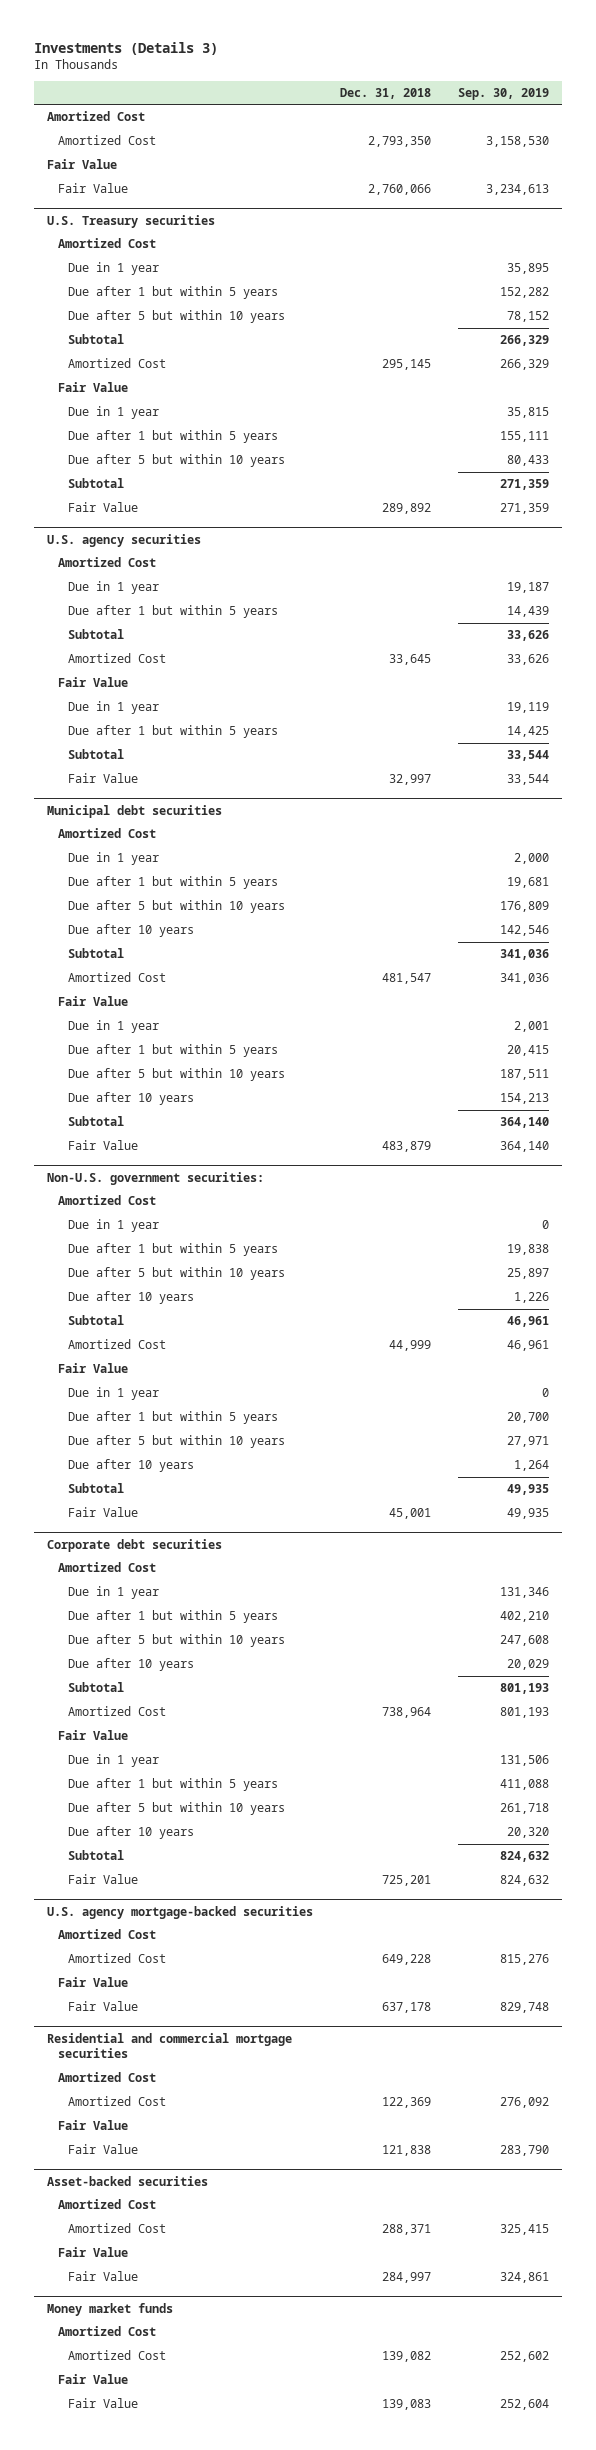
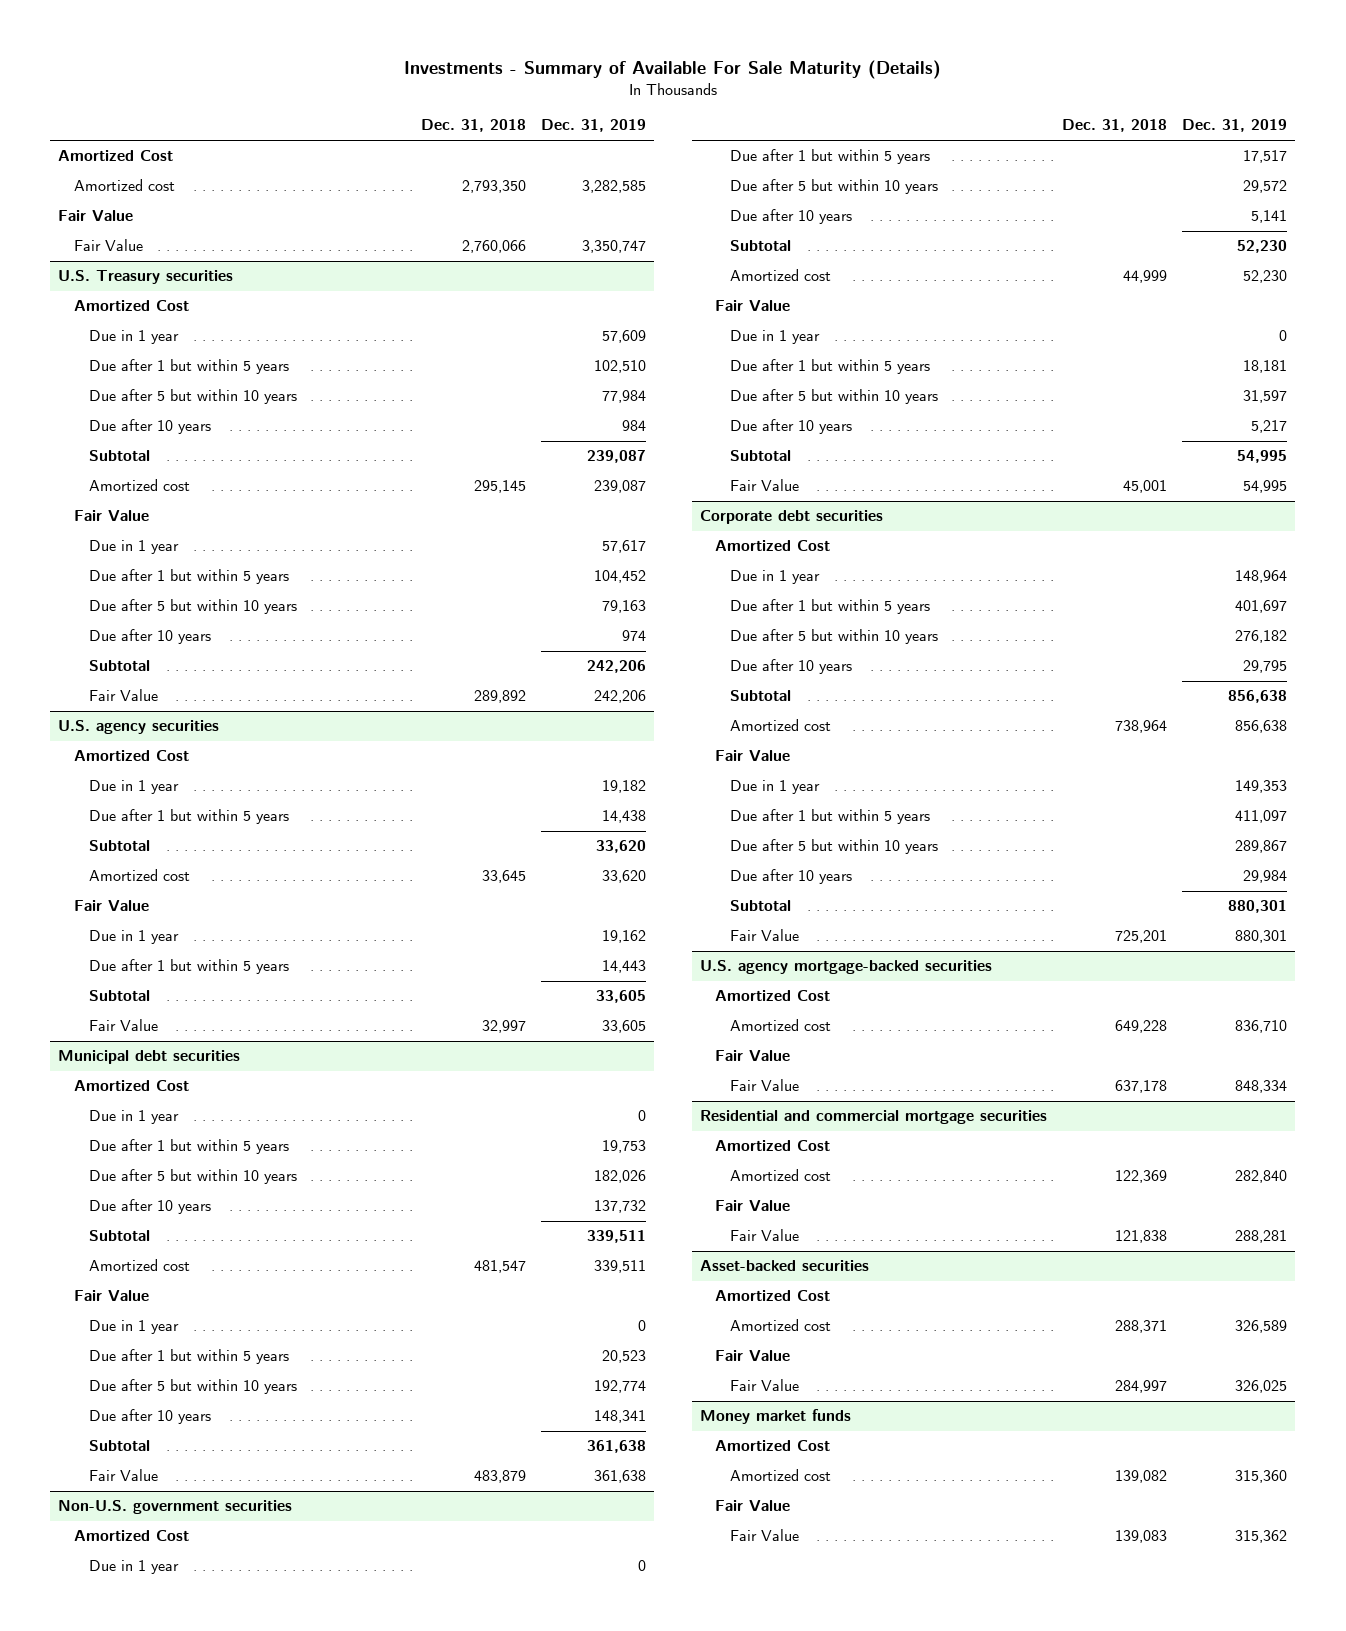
- Investments (Details 3)
+ Investments - Summary of Available For Sale Maturity (Details)
- | Dec. 31, 2018 | Sep. 30, 2019
+ | Dec. 31, 2018 | Dec. 31, 2019
- Amortized Cost | 2,793,350 | 3,158,530
+ Amortized cost | 2,793,350 | 3,282,585
@ U.S. Treasury securities
+ Due after 10 years | | 984
- Amortized Cost | 295,145 | 266,329
+ Amortized cost | 295,145 | 239,087
+ Due after 10 years | | 974
@ U.S. agency securities
- Amortized Cost | 33,645 | 33,626
+ Amortized cost | 33,645 | 33,620
@ Municipal debt securities
- Amortized Cost | 481,547 | 341,036
+ Amortized cost | 481,547 | 339,511
- Non-U.S. government securities:
+ Non-U.S. government securities
- Amortized Cost | 44,999 | 46,961
+ Amortized cost | 44,999 | 52,230
@ Corporate debt securities
- Amortized Cost | 738,964 | 801,193
+ Amortized cost | 738,964 | 856,638
@ U.S. agency mortgage-backed securities
- Amortized Cost | 649,228 | 815,276
+ Amortized cost | 649,228 | 836,710
@ Residential and commercial mortgage securities
- Amortized Cost | 122,369 | 276,092
+ Amortized cost | 122,369 | 282,840
@ Asset-backed securities
- Amortized Cost | 288,371 | 325,415
+ Amortized cost | 288,371 | 326,589
@ Money market funds
- Amortized Cost | 139,082 | 252,602
+ Amortized cost | 139,082 | 315,360

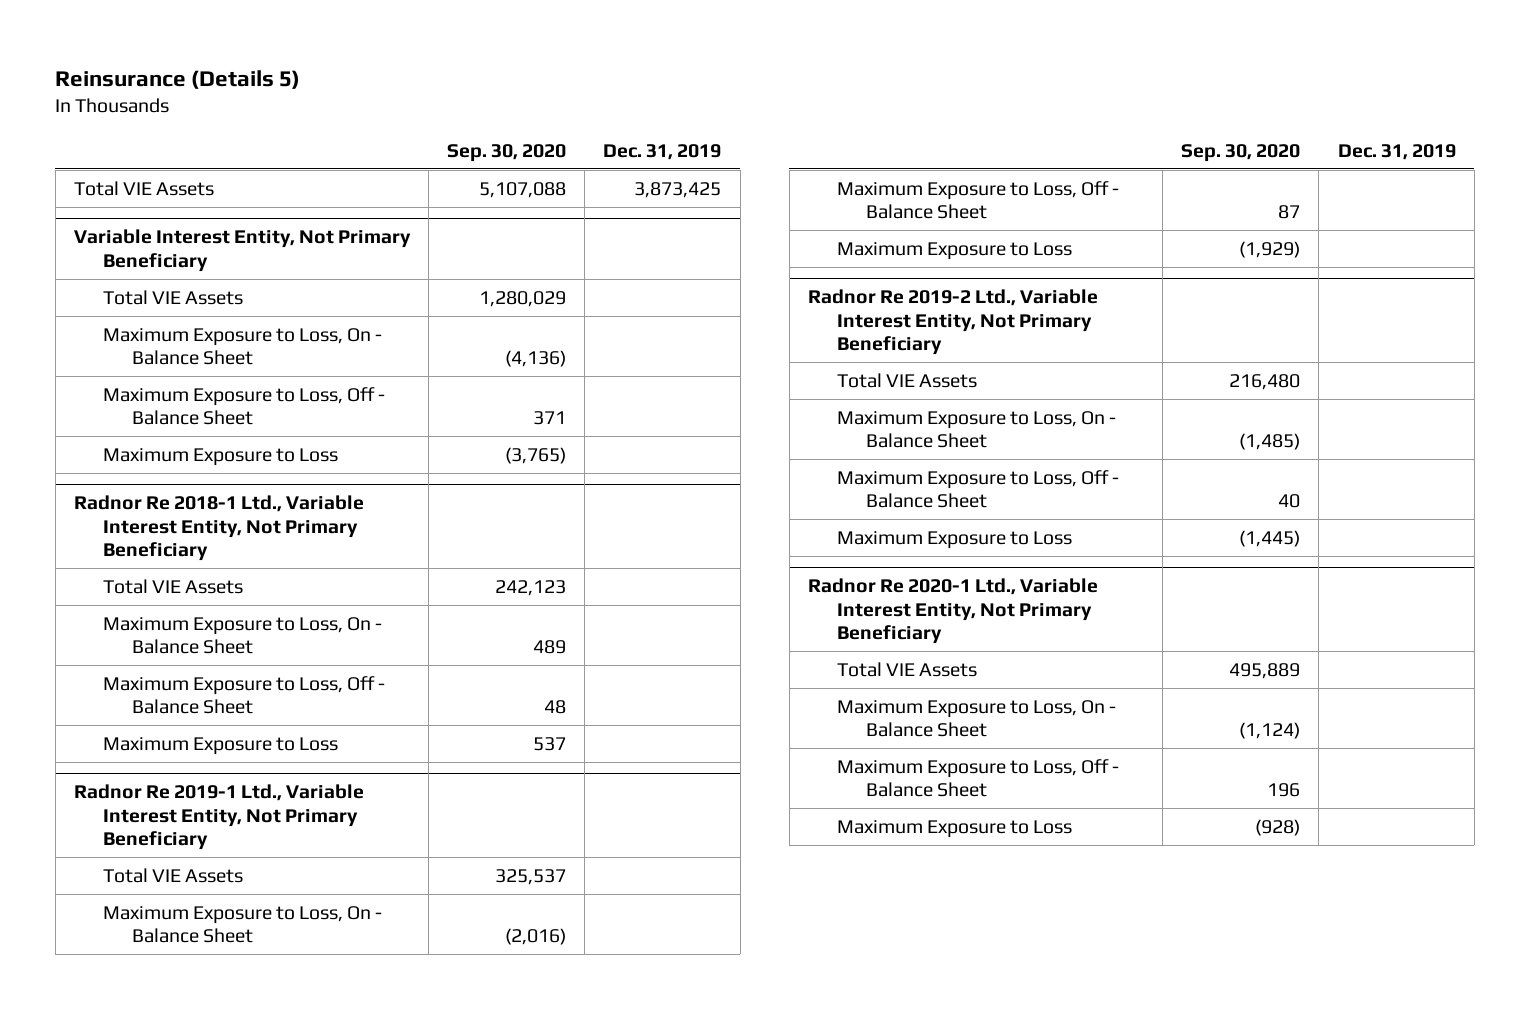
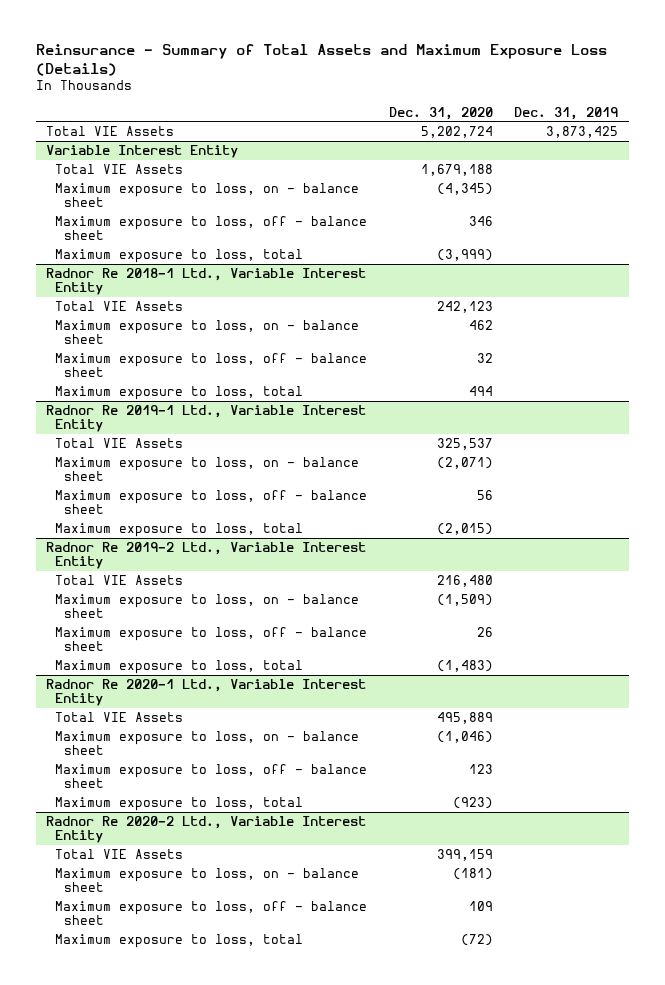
- Reinsurance (Details 5)
+ Reinsurance - Summary of Total Assets and Maximum Exposure Loss (Details)
- | Sep. 30, 2020 | Dec. 31, 2019
+ | Dec. 31, 2020 | Dec. 31, 2019
- Variable Interest Entity, Not Primary Beneficiary
- Total VIE Assets | 1,280,029 |
- Maximum Exposure to Loss, On - Balance Sheet | (4,136) |
- Maximum Exposure to Loss, Off - Balance Sheet | 371 |
- Maximum Exposure to Loss | (3,765) |
- Radnor Re 2018-1 Ltd., Variable Interest Entity, Not Primary Beneficiary
+ Variable Interest Entity
+ Total VIE Assets | 1,679,188 |
+ Maximum exposure to loss, on - balance sheet | (4,345) |
+ Maximum exposure to loss, off - balance sheet | 346 |
+ Maximum exposure to loss, total | (3,999) |
+ Radnor Re 2018-1 Ltd., Variable Interest Entity
- Maximum Exposure to Loss, On - Balance Sheet | 489 |
- Maximum Exposure to Loss, Off - Balance Sheet | 48 |
- Maximum Exposure to Loss | 537 |
- Radnor Re 2019-1 Ltd., Variable Interest Entity, Not Primary Beneficiary
+ Maximum exposure to loss, on - balance sheet | 462 |
+ Maximum exposure to loss, off - balance sheet | 32 |
+ Maximum exposure to loss, total | 494 |
+ Radnor Re 2019-1 Ltd., Variable Interest Entity
- Maximum Exposure to Loss, On - Balance Sheet | (2,016) |
- Maximum Exposure to Loss, Off - Balance Sheet | 87 |
- Maximum Exposure to Loss | (1,929) |
- Radnor Re 2019-2 Ltd., Variable Interest Entity, Not Primary Beneficiary
+ Maximum exposure to loss, on - balance sheet | (2,071) |
+ Maximum exposure to loss, off - balance sheet | 56 |
+ Maximum exposure to loss, total | (2,015) |
+ Radnor Re 2019-2 Ltd., Variable Interest Entity
- Maximum Exposure to Loss, On - Balance Sheet | (1,485) |
- Maximum Exposure to Loss, Off - Balance Sheet | 40 |
- Maximum Exposure to Loss | (1,445) |
- Radnor Re 2020-1 Ltd., Variable Interest Entity, Not Primary Beneficiary
+ Maximum exposure to loss, on - balance sheet | (1,509) |
+ Maximum exposure to loss, off - balance sheet | 26 |
+ Maximum exposure to loss, total | (1,483) |
+ Radnor Re 2020-1 Ltd., Variable Interest Entity
- Maximum Exposure to Loss, On - Balance Sheet | (1,124) |
- Maximum Exposure to Loss, Off - Balance Sheet | 196 |
- Maximum Exposure to Loss | (928) |
+ Maximum exposure to loss, on - balance sheet | (1,046) |
+ Maximum exposure to loss, off - balance sheet | 123 |
+ Maximum exposure to loss, total | (923) |
+ Radnor Re 2020-2 Ltd., Variable Interest Entity
+ Total VIE Assets | 399,159 |
+ Maximum exposure to loss, on - balance sheet | (181) |
+ Maximum exposure to loss, off - balance sheet | 109 |
+ Maximum exposure to loss, total | (72) |

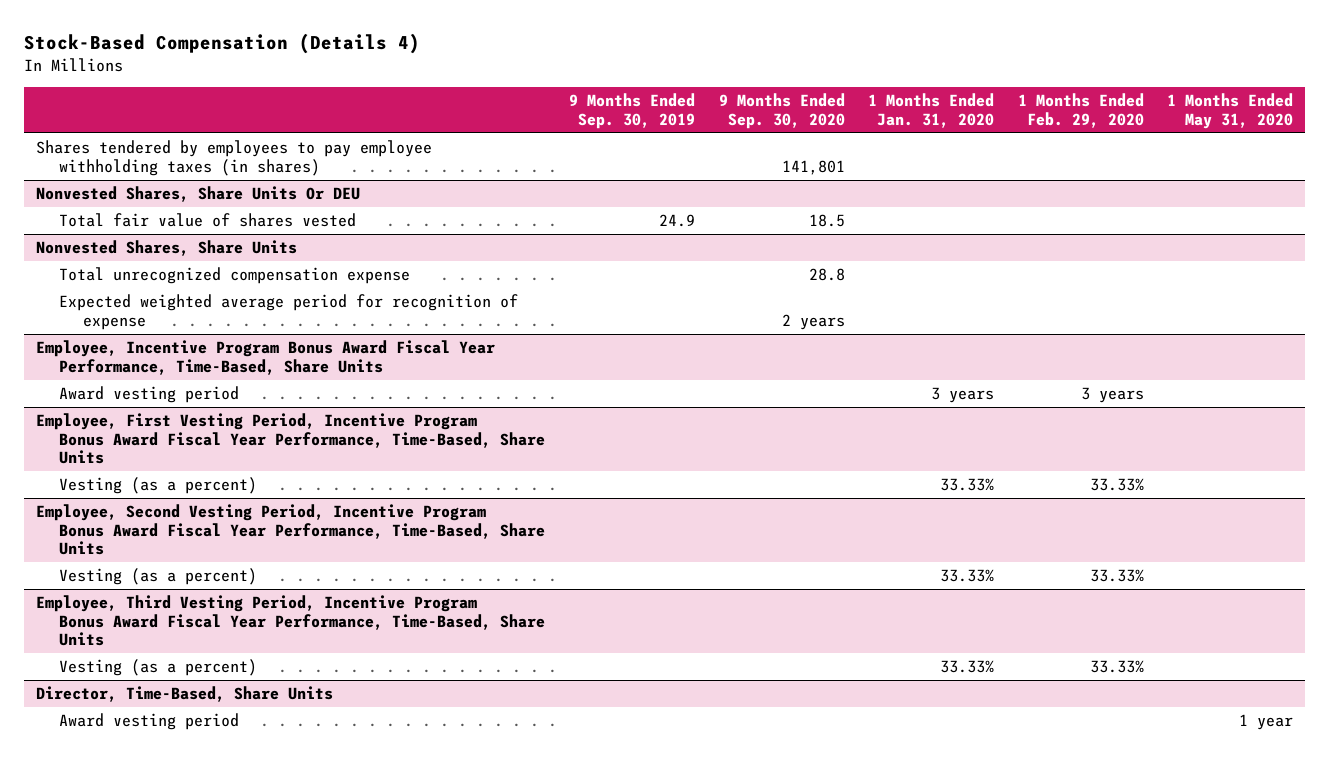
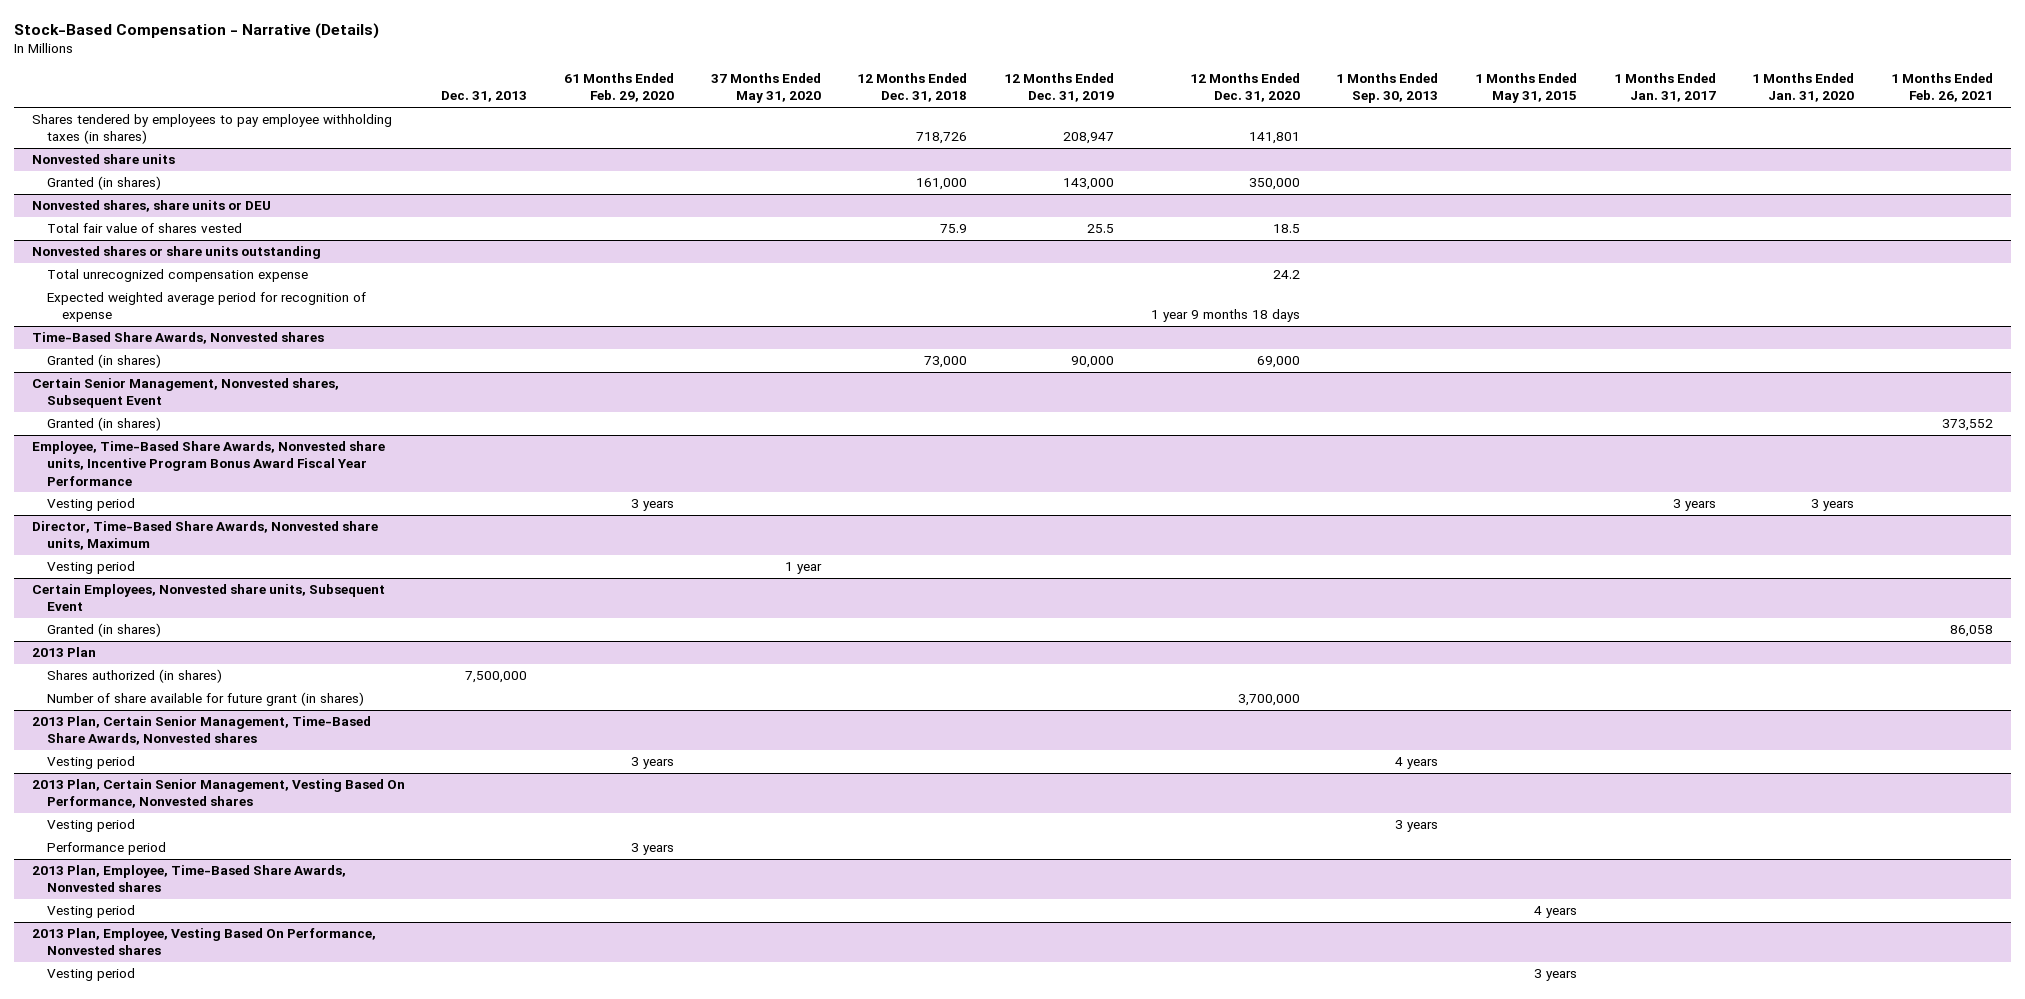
- Stock-Based Compensation (Details 4)
+ Stock-Based Compensation - Narrative (Details)
- | 9 Months Ended Sep. 30, 2019 | 9 Months Ended Sep. 30, 2020 | 1 Months Ended Jan. 31, 2020 | 1 Months Ended Feb. 29, 2020 | 1 Months Ended May 31, 2020
+ | Dec. 31, 2013 | 61 Months Ended Feb. 29, 2020 | 37 Months Ended May 31, 2020 | 12 Months Ended Dec. 31, 2018 | 12 Months Ended Dec. 31, 2019 | 12 Months Ended Dec. 31, 2020 | 1 Months Ended Sep. 30, 2013 | 1 Months Ended May 31, 2015 | 1 Months Ended Jan. 31, 2017 | 1 Months Ended Jan. 31, 2020 | 1 Months Ended Feb. 26, 2021
- Nonvested Shares, Share Units Or DEU
+ Nonvested share units
+ Granted (in shares) | | | | 161,000 | 143,000 | 350,000 | | | | |
+ Nonvested shares, share units or DEU
- Nonvested Shares, Share Units
+ Nonvested shares or share units outstanding
- Employee, Incentive Program Bonus Award Fiscal Year Performance, Time-Based, Share Units
- Award vesting period | | | 3 years | 3 years |
- Employee, First Vesting Period, Incentive Program Bonus Award Fiscal Year Performance, Time-Based, Share Units
- Vesting (as a percent) | | | 33.33% | 33.33% |
- Employee, Second Vesting Period, Incentive Program Bonus Award Fiscal Year Performance, Time-Based, Share Units
- Vesting (as a percent) | | | 33.33% | 33.33% |
- Employee, Third Vesting Period, Incentive Program Bonus Award Fiscal Year Performance, Time-Based, Share Units
- Vesting (as a percent) | | | 33.33% | 33.33% |
- Director, Time-Based, Share Units
- Award vesting period | | | | | 1 year
+ Time-Based Share Awards, Nonvested shares
+ Granted (in shares) | | | | 73,000 | 90,000 | 69,000 | | | | |
+ Certain Senior Management, Nonvested shares, Subsequent Event
+ Granted (in shares) | | | | | | | | | | | 373,552
+ Employee, Time-Based Share Awards, Nonvested share units, Incentive Program Bonus Award Fiscal Year Performance
+ Vesting period | | 3 years | | | | | | | 3 years | 3 years |
+ Director, Time-Based Share Awards, Nonvested share units, Maximum
+ Vesting period | | | 1 year | | | | | | | |
+ Certain Employees, Nonvested share units, Subsequent Event
+ Granted (in shares) | | | | | | | | | | | 86,058
+ 2013 Plan
+ Shares authorized (in shares) | 7,500,000 | | | | | | | | | |
+ Number of share available for future grant (in shares) | | | | | | 3,700,000 | | | | |
+ 2013 Plan, Certain Senior Management, Time-Based Share Awards, Nonvested shares
+ Vesting period | | 3 years | | | | | 4 years | | | |
+ 2013 Plan, Certain Senior Management, Vesting Based On Performance, Nonvested shares
+ Vesting period | | | | | | | 3 years | | | |
+ Performance period | | 3 years | | | | | | | | |
+ 2013 Plan, Employee, Time-Based Share Awards, Nonvested shares
+ Vesting period | | | | | | | | 4 years | | |
+ 2013 Plan, Employee, Vesting Based On Performance, Nonvested shares
+ Vesting period | | | | | | | | 3 years | | |

